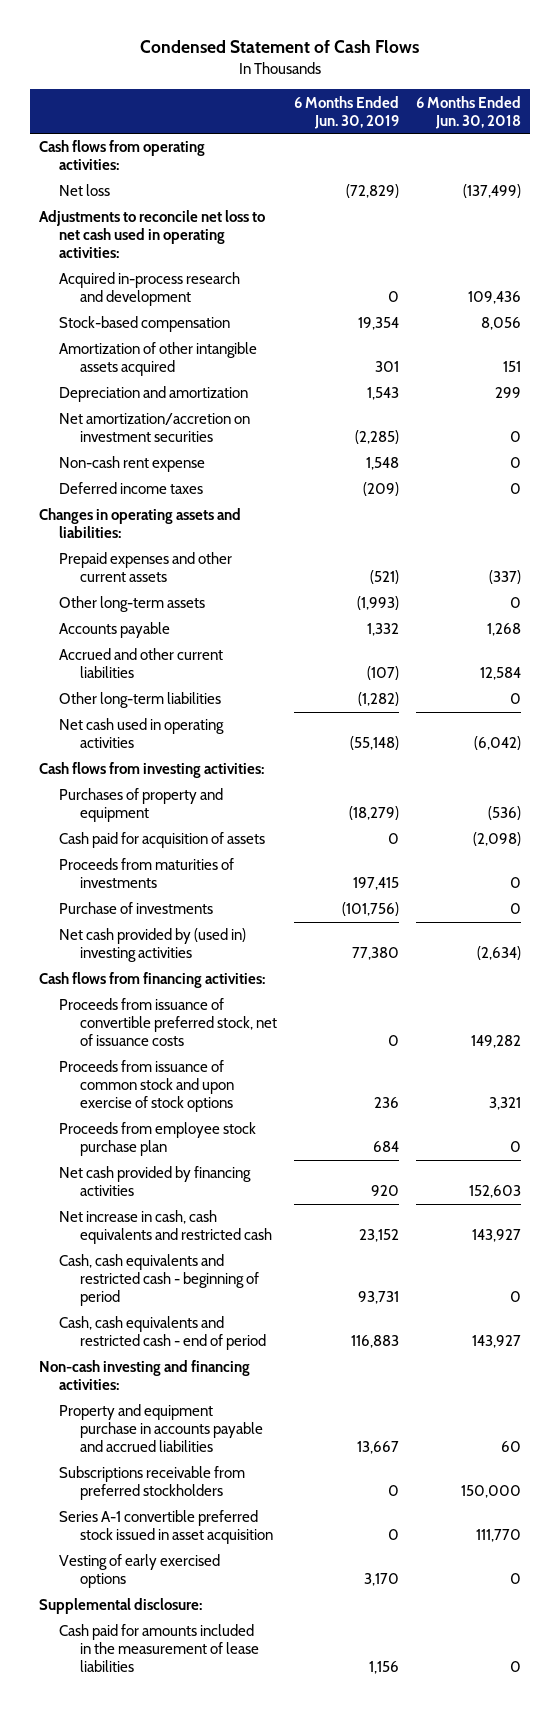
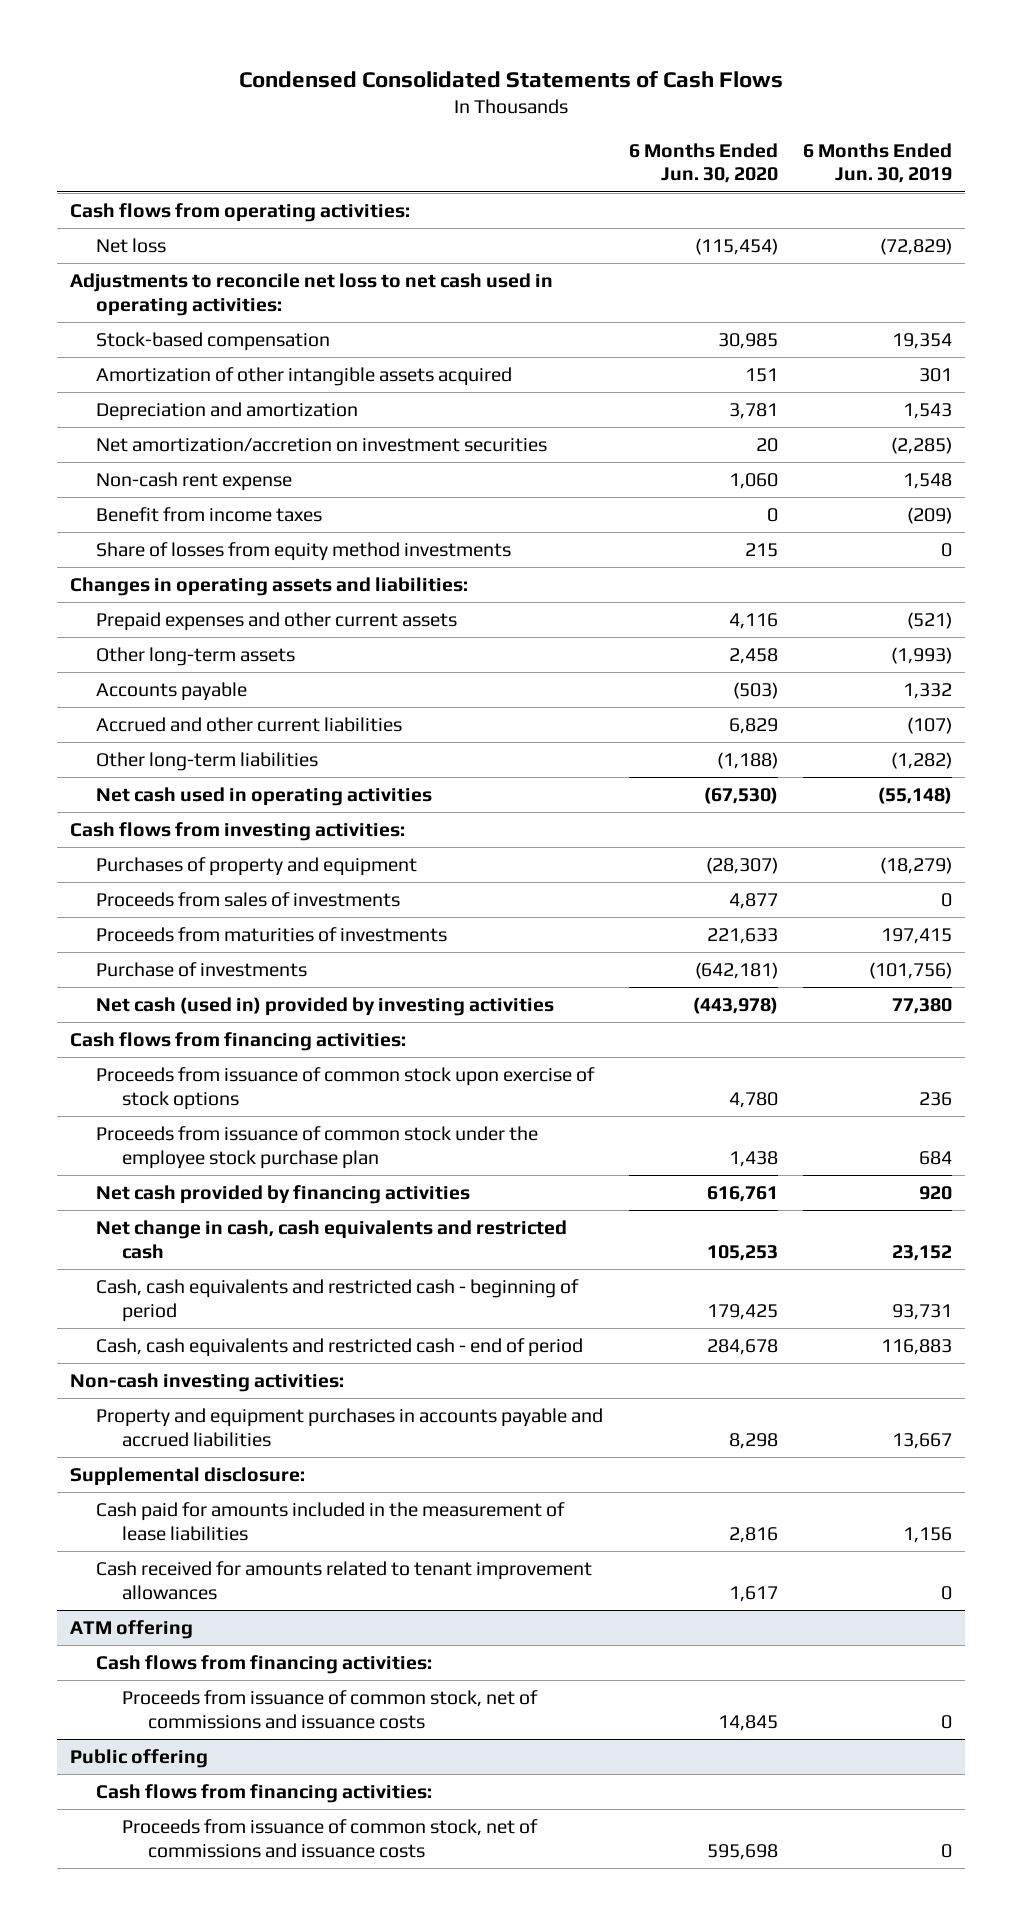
- Condensed Statement of Cash Flows
+ Condensed Consolidated Statements of Cash Flows
- | 6 Months Ended Jun. 30, 2019 | 6 Months Ended Jun. 30, 2018
+ | 6 Months Ended Jun. 30, 2020 | 6 Months Ended Jun. 30, 2019
- Acquired in-process research and development | 0 | 109,436
- Deferred income taxes | (209) | 0
+ Benefit from income taxes | 0 | (209)
+ Share of losses from equity method investments | 215 | 0
- Cash paid for acquisition of assets | 0 | (2,098)
+ Proceeds from sales of investments | 4,877 | 0
- Net cash provided by (used in) investing activities | 77,380 | (2,634)
+ Net cash (used in) provided by investing activities | (443,978) | 77,380
- Proceeds from issuance of convertible preferred stock, net of issuance costs | 0 | 149,282
- Proceeds from issuance of common stock and upon exercise of stock options | 236 | 3,321
- Proceeds from employee stock purchase plan | 684 | 0
+ Proceeds from issuance of common stock upon exercise of stock options | 4,780 | 236
+ Proceeds from issuance of common stock under the employee stock purchase plan | 1,438 | 684
- Net increase in cash, cash equivalents and restricted cash | 23,152 | 143,927
+ Net change in cash, cash equivalents and restricted cash | 105,253 | 23,152
- Non-cash investing and financing activities:
- Property and equipment purchase in accounts payable and accrued liabilities | 13,667 | 60
- Subscriptions receivable from preferred stockholders | 0 | 150,000
- Series A-1 convertible preferred stock issued in asset acquisition | 0 | 111,770
- Vesting of early exercised options | 3,170 | 0
+ Non-cash investing activities:
+ Property and equipment purchases in accounts payable and accrued liabilities | 8,298 | 13,667
+ Cash received for amounts related to tenant improvement allowances | 1,617 | 0
+ ATM offering
+ Cash flows from financing activities:
+ Proceeds from issuance of common stock, net of commissions and issuance costs | 14,845 | 0
+ Public offering
+ Cash flows from financing activities:
+ Proceeds from issuance of common stock, net of commissions and issuance costs | 595,698 | 0

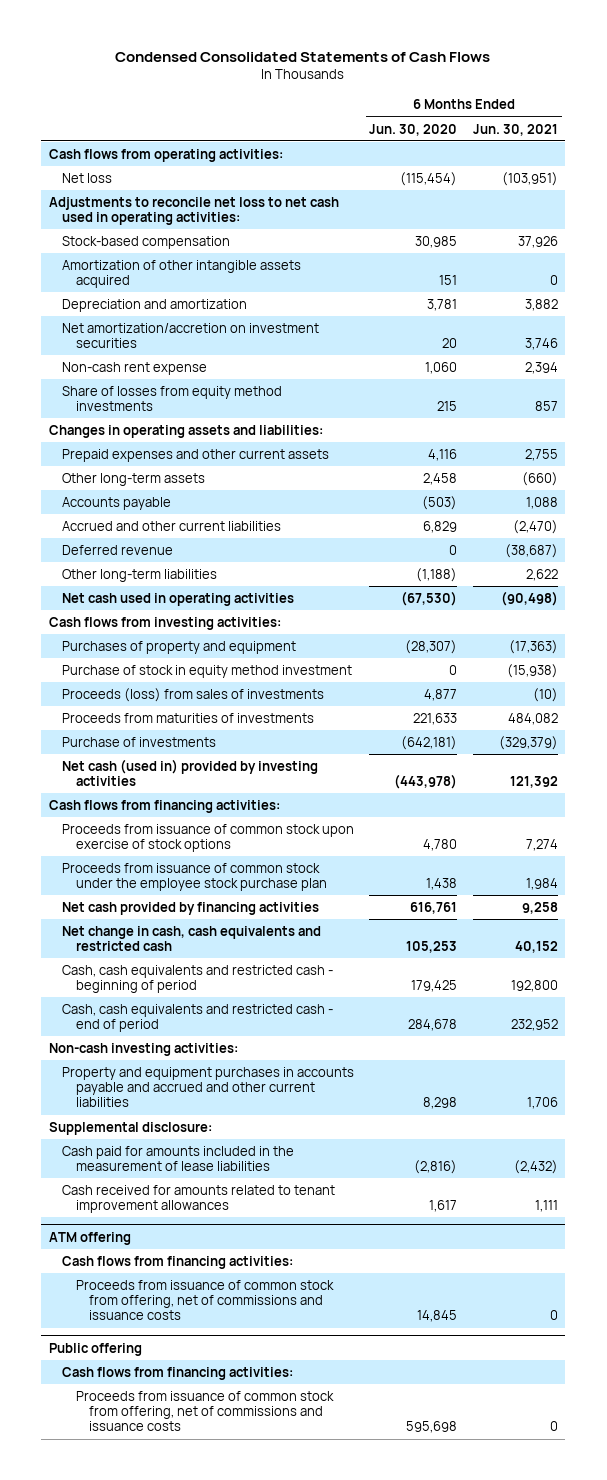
- | 6 Months Ended Jun. 30, 2020 | 6 Months Ended Jun. 30, 2019
+ | 6 Months Ended Jun. 30, 2020 | 6 Months Ended Jun. 30, 2021
- Benefit from income taxes | 0 | (209)
+ Deferred revenue | 0 | (38,687)
- Proceeds from sales of investments | 4,877 | 0
+ Purchase of stock in equity method investment | 0 | (15,938)
+ Proceeds (loss) from sales of investments | 4,877 | (10)
- Property and equipment purchases in accounts payable and accrued liabilities | 8,298 | 13,667
+ Property and equipment purchases in accounts payable and accrued and other current liabilities | 8,298 | 1,706
- Cash paid for amounts included in the measurement of lease liabilities | 2,816 | 1,156
+ Cash paid for amounts included in the measurement of lease liabilities | (2,816) | (2,432)
@ ATM offering
- Proceeds from issuance of common stock, net of commissions and issuance costs | 14,845 | 0
+ Proceeds from issuance of common stock from offering, net of commissions and issuance costs | 14,845 | 0
@ Public offering
- Proceeds from issuance of common stock, net of commissions and issuance costs | 595,698 | 0
+ Proceeds from issuance of common stock from offering, net of commissions and issuance costs | 595,698 | 0

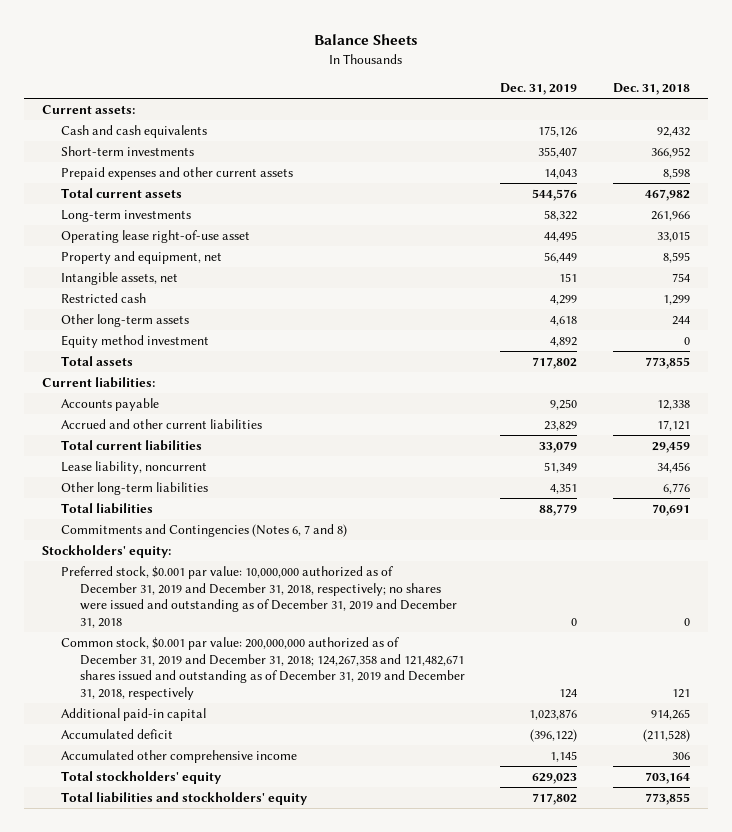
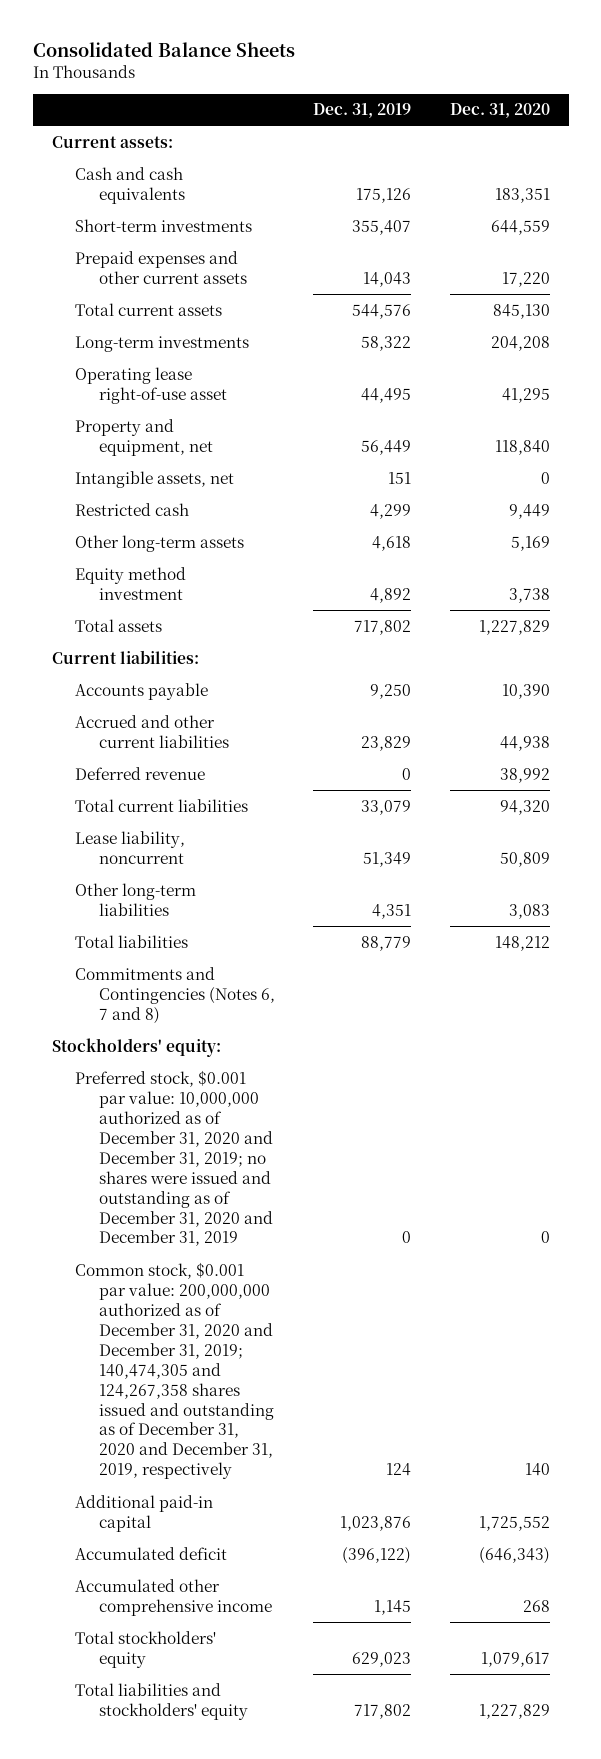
- Balance Sheets
+ Consolidated Balance Sheets
- | Dec. 31, 2019 | Dec. 31, 2018
+ | Dec. 31, 2019 | Dec. 31, 2020
+ Deferred revenue | 0 | 38,992
- Preferred stock, $0.001 par value: 10,000,000 authorized as of December 31, 2019 and December 31, 2018, respectively; no shares were issued and outstanding as of December 31, 2019 and December 31, 2018 | 0 | 0
- Common stock, $0.001 par value: 200,000,000 authorized as of December 31, 2019 and December 31, 2018; 124,267,358 and 121,482,671 shares issued and outstanding as of December 31, 2019 and December 31, 2018, respectively | 124 | 121
+ Preferred stock, $0.001 par value: 10,000,000 authorized as of December 31, 2020 and December 31, 2019; no shares were issued and outstanding as of December 31, 2020 and December 31, 2019 | 0 | 0
+ Common stock, $0.001 par value: 200,000,000 authorized as of December 31, 2020 and December 31, 2019; 140,474,305 and 124,267,358 shares issued and outstanding as of December 31, 2020 and December 31, 2019, respectively | 124 | 140

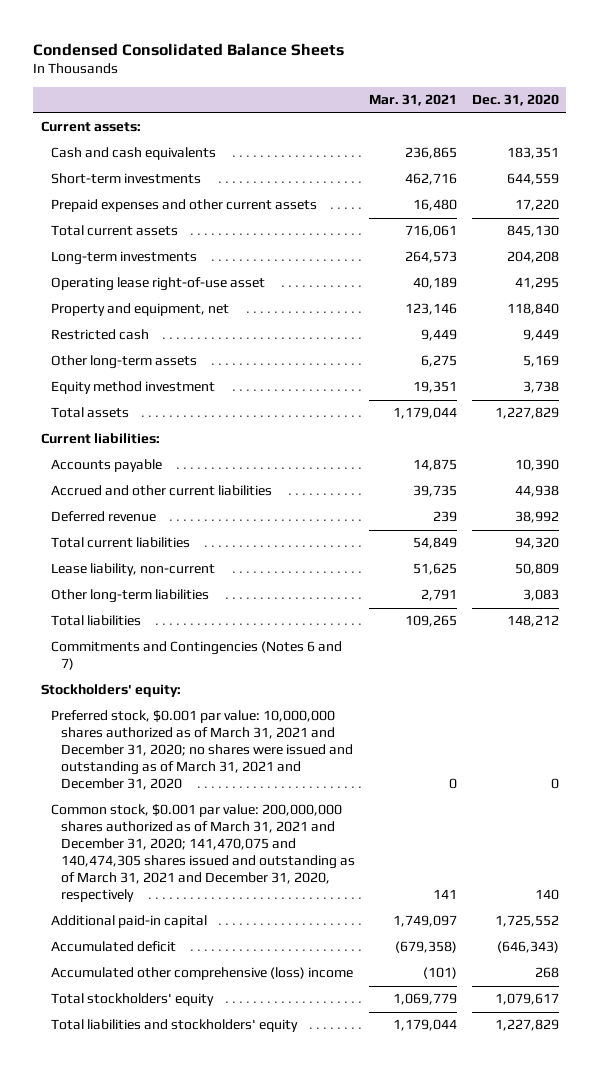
- Consolidated Balance Sheets
+ Condensed Consolidated Balance Sheets
- | Dec. 31, 2019 | Dec. 31, 2020
+ | Mar. 31, 2021 | Dec. 31, 2020
- Intangible assets, net | 151 | 0
- Lease liability, noncurrent | 51,349 | 50,809
+ Lease liability, non-current | 51,625 | 50,809
- Commitments and Contingencies (Notes 6, 7 and 8)
+ Commitments and Contingencies (Notes 6 and 7)
- Preferred stock, $0.001 par value: 10,000,000 authorized as of December 31, 2020 and December 31, 2019; no shares were issued and outstanding as of December 31, 2020 and December 31, 2019 | 0 | 0
- Common stock, $0.001 par value: 200,000,000 authorized as of December 31, 2020 and December 31, 2019; 140,474,305 and 124,267,358 shares issued and outstanding as of December 31, 2020 and December 31, 2019, respectively | 124 | 140
+ Preferred stock, $0.001 par value: 10,000,000 shares authorized as of March 31, 2021 and December 31, 2020; no shares were issued and outstanding as of March 31, 2021 and December 31, 2020 | 0 | 0
+ Common stock, $0.001 par value: 200,000,000 shares authorized as of March 31, 2021 and December 31, 2020; 141,470,075 and 140,474,305 shares issued and outstanding as of March 31, 2021 and December 31, 2020, respectively | 141 | 140
- Accumulated other comprehensive income | 1,145 | 268
+ Accumulated other comprehensive (loss) income | (101) | 268

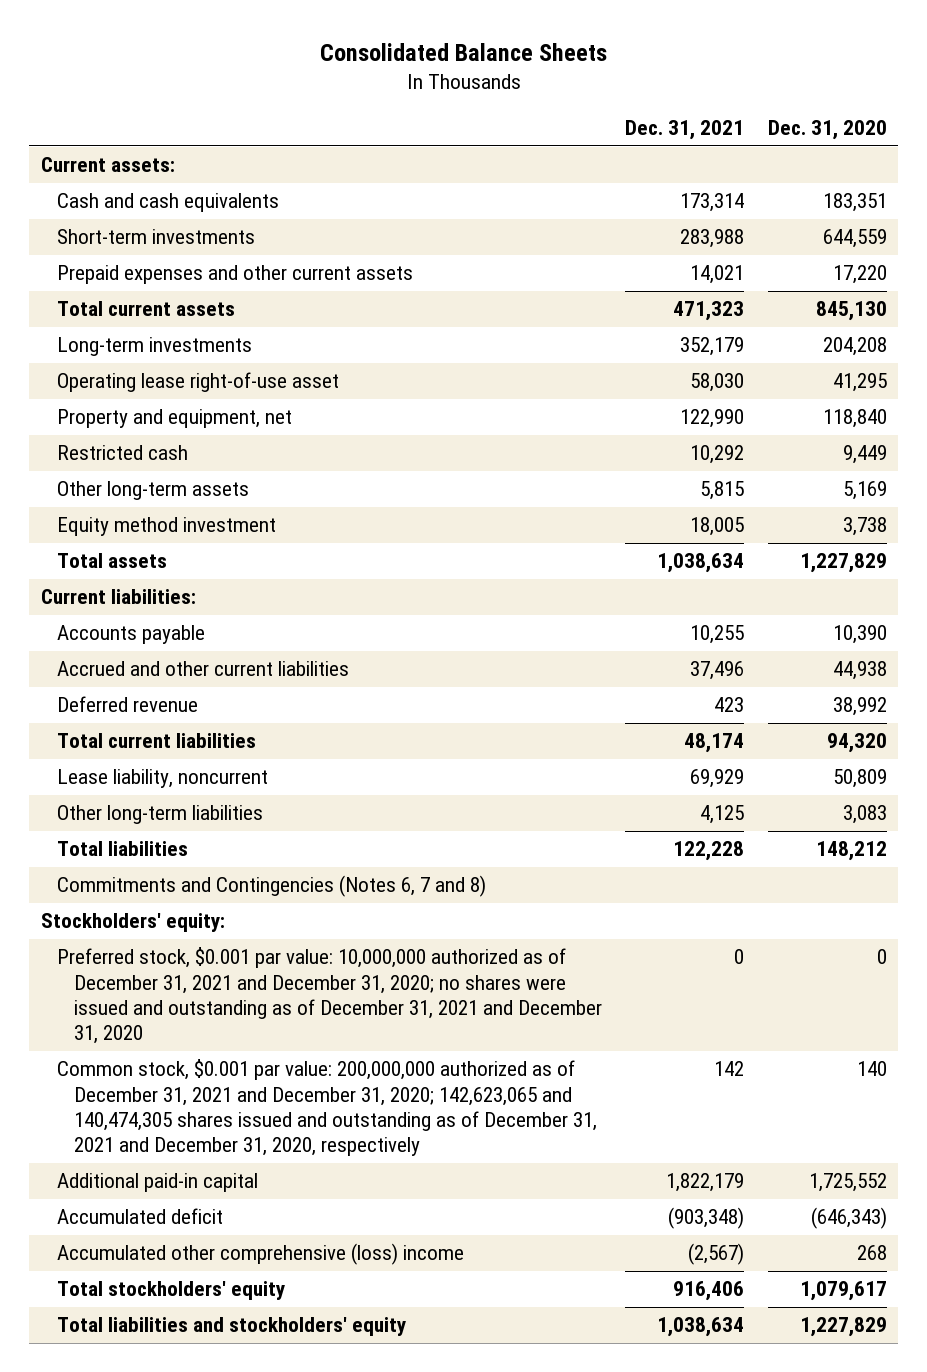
- Condensed Consolidated Balance Sheets
+ Consolidated Balance Sheets
- | Mar. 31, 2021 | Dec. 31, 2020
+ | Dec. 31, 2021 | Dec. 31, 2020
- Lease liability, non-current | 51,625 | 50,809
+ Lease liability, noncurrent | 69,929 | 50,809
- Commitments and Contingencies (Notes 6 and 7)
+ Commitments and Contingencies (Notes 6, 7 and 8)
- Preferred stock, $0.001 par value: 10,000,000 shares authorized as of March 31, 2021 and December 31, 2020; no shares were issued and outstanding as of March 31, 2021 and December 31, 2020 | 0 | 0
- Common stock, $0.001 par value: 200,000,000 shares authorized as of March 31, 2021 and December 31, 2020; 141,470,075 and 140,474,305 shares issued and outstanding as of March 31, 2021 and December 31, 2020, respectively | 141 | 140
+ Preferred stock, $0.001 par value: 10,000,000 authorized as of December 31, 2021 and December 31, 2020; no shares were issued and outstanding as of December 31, 2021 and December 31, 2020 | 0 | 0
+ Common stock, $0.001 par value: 200,000,000 authorized as of December 31, 2021 and December 31, 2020; 142,623,065 and 140,474,305 shares issued and outstanding as of December 31, 2021 and December 31, 2020, respectively | 142 | 140

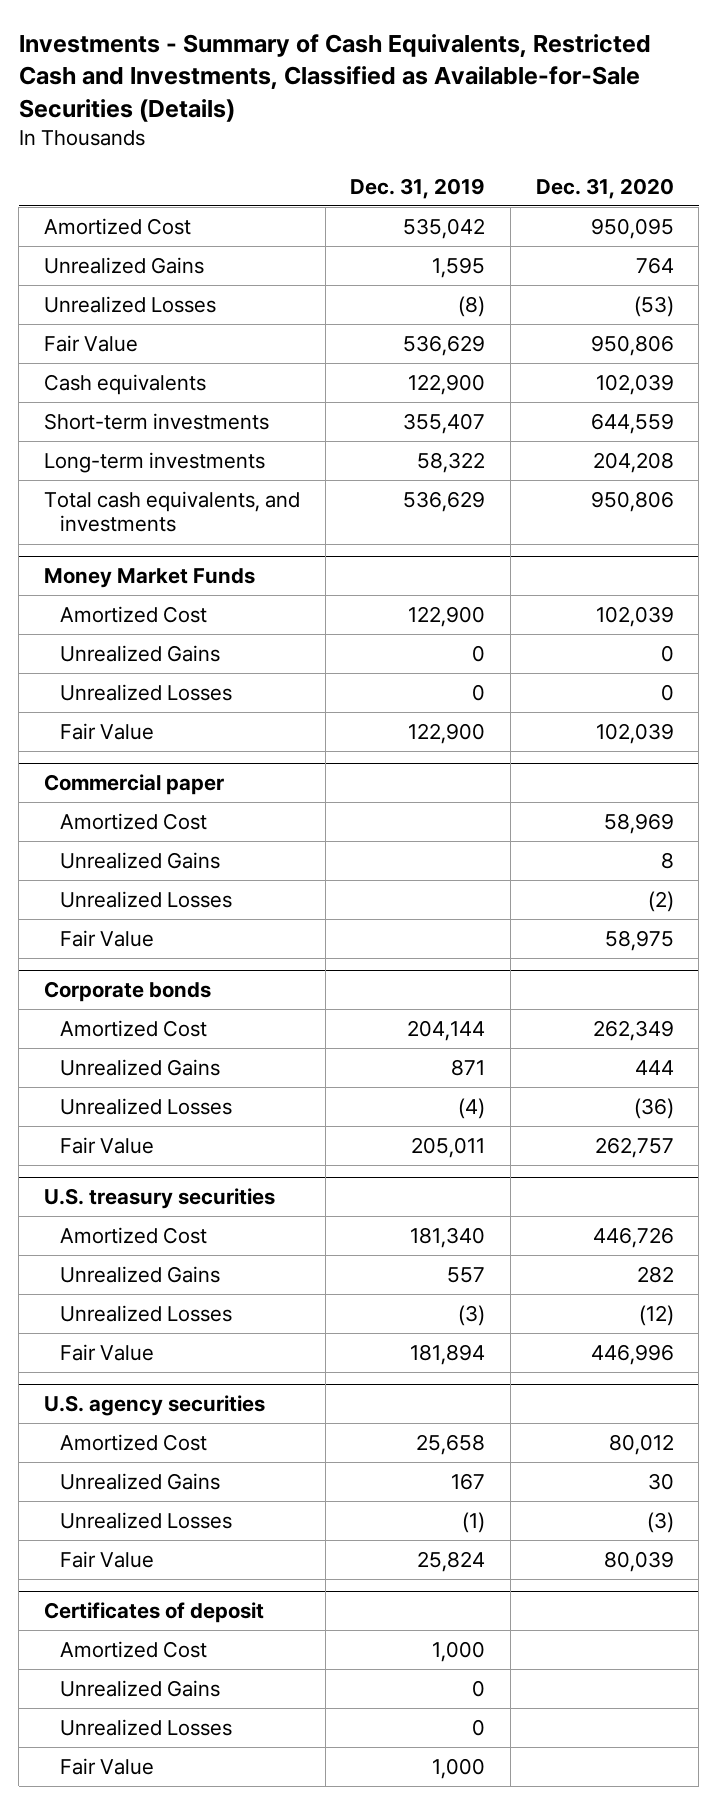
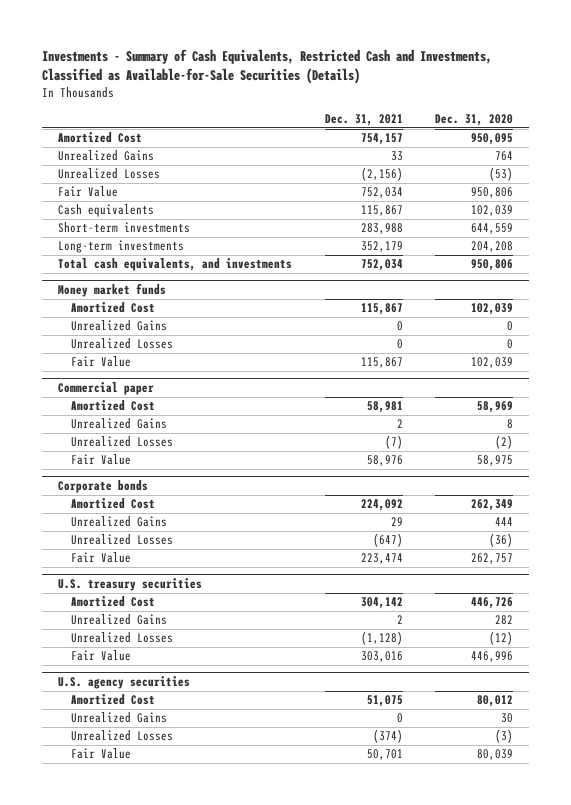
- | Dec. 31, 2019 | Dec. 31, 2020
+ | Dec. 31, 2021 | Dec. 31, 2020
- Money Market Funds
+ Money market funds
- Certificates of deposit
- Amortized Cost | 1,000 |
- Unrealized Gains | 0 |
- Unrealized Losses | 0 |
- Fair Value | 1,000 |

